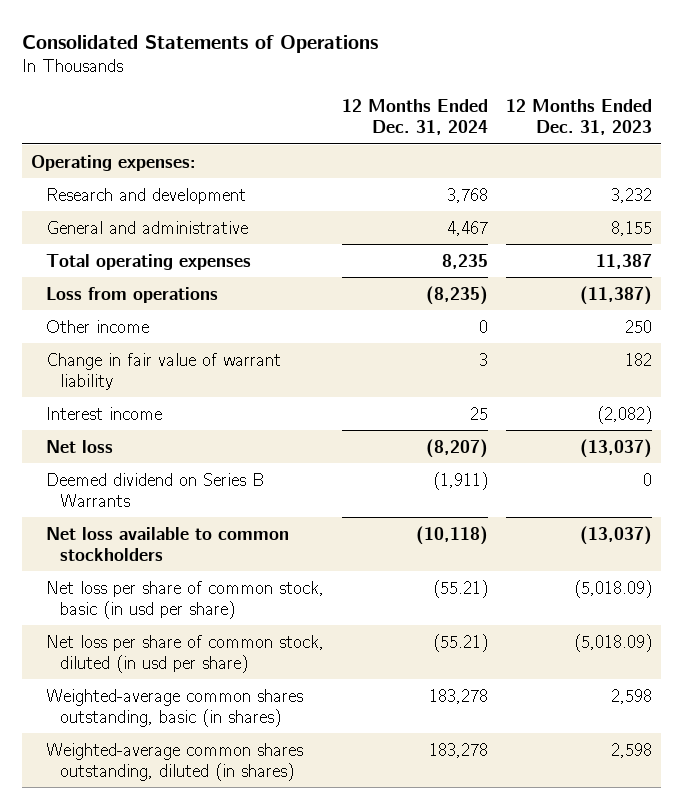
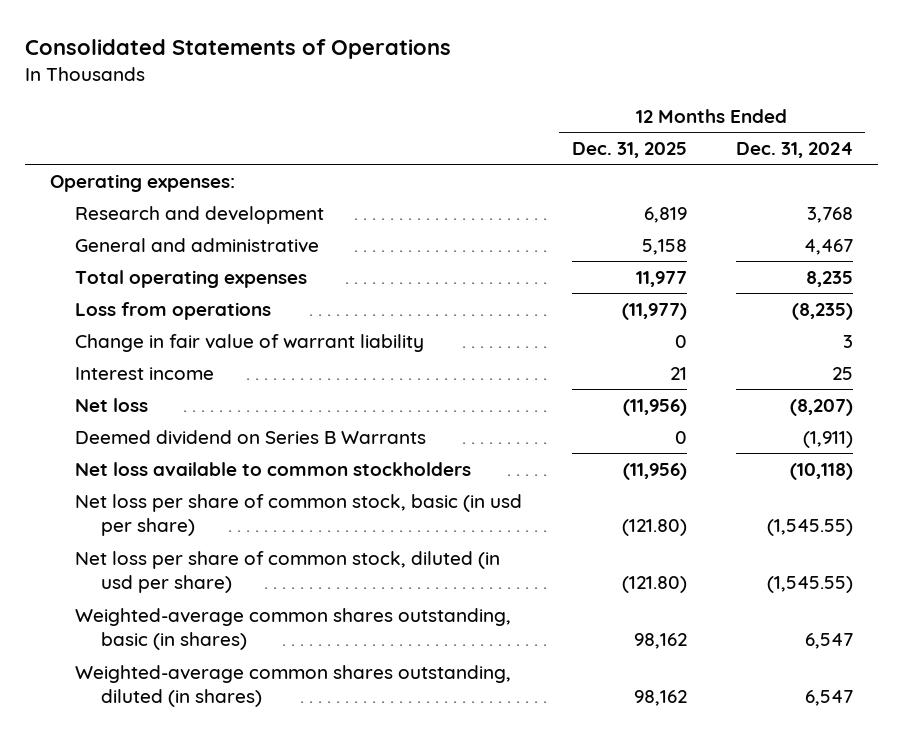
- | 12 Months Ended Dec. 31, 2024 | 12 Months Ended Dec. 31, 2023
+ | 12 Months Ended Dec. 31, 2025 | 12 Months Ended Dec. 31, 2024
- Other income | 0 | 250
- Net loss per share of common stock, basic (in usd per share) | (55.21) | (5,018.09)
- Net loss per share of common stock, diluted (in usd per share) | (55.21) | (5,018.09)
- Weighted-average common shares outstanding, basic (in shares) | 183,278 | 2,598
- Weighted-average common shares outstanding, diluted (in shares) | 183,278 | 2,598
+ Net loss per share of common stock, basic (in usd per share) | (121.80) | (1,545.55)
+ Net loss per share of common stock, diluted (in usd per share) | (121.80) | (1,545.55)
+ Weighted-average common shares outstanding, basic (in shares) | 98,162 | 6,547
+ Weighted-average common shares outstanding, diluted (in shares) | 98,162 | 6,547

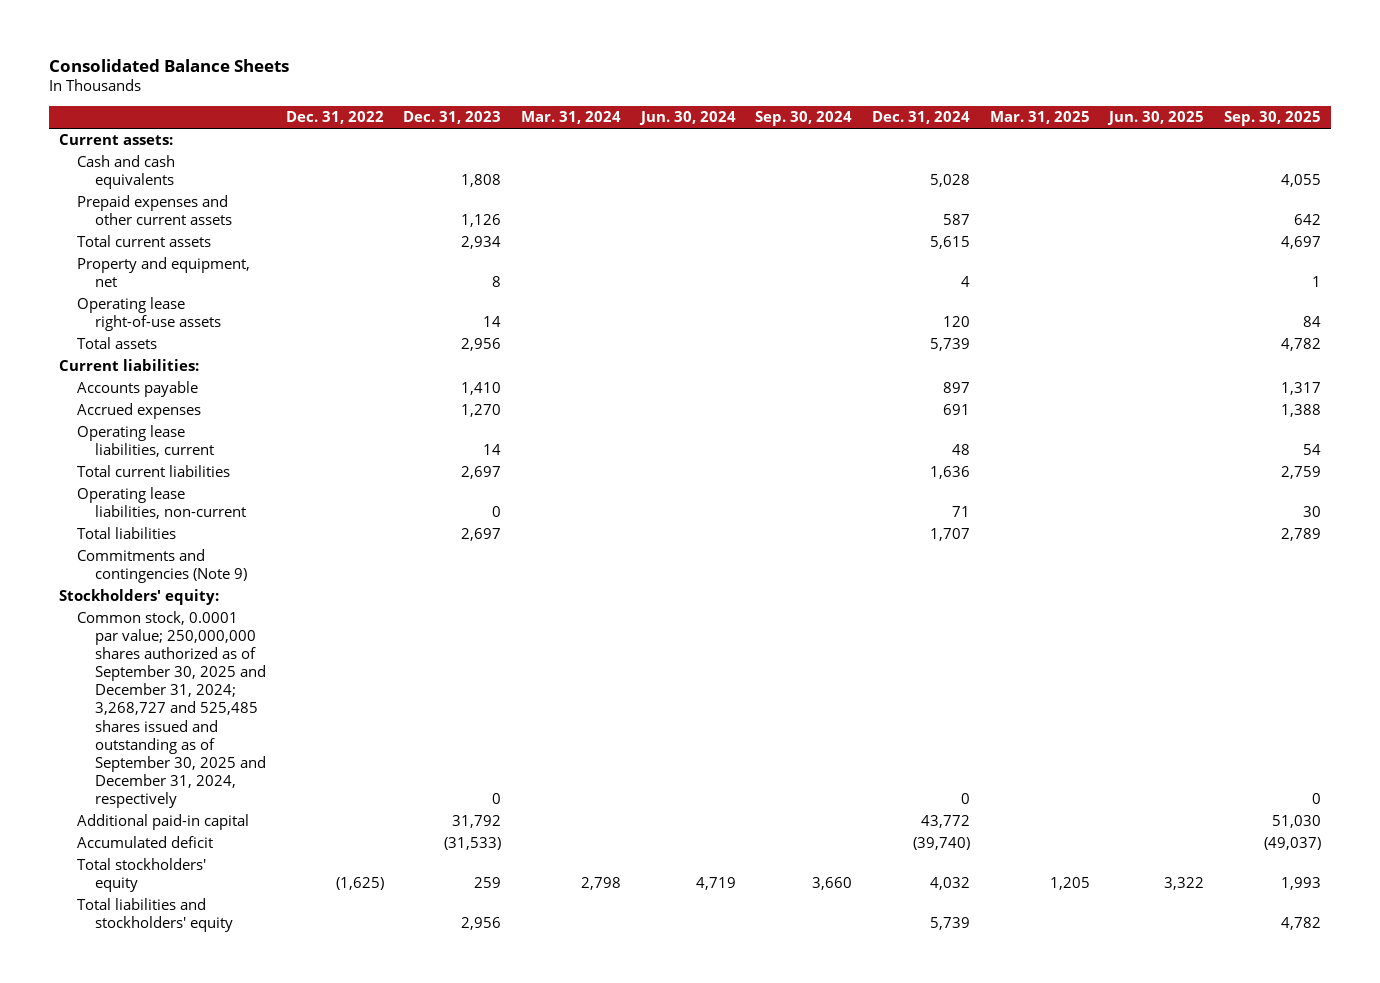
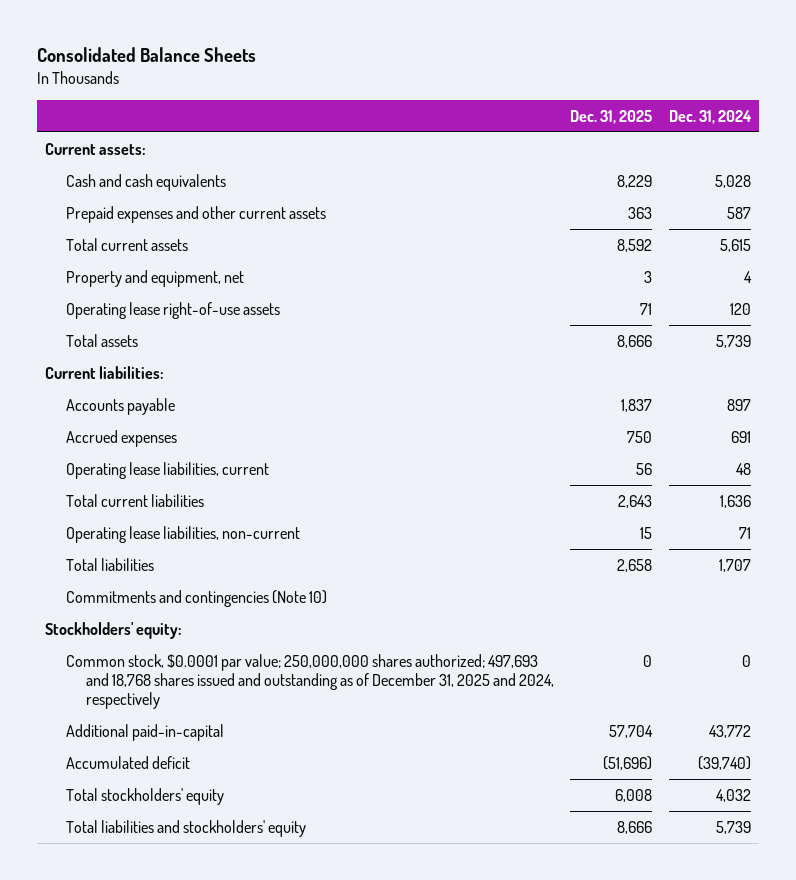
- | Dec. 31, 2022 | Dec. 31, 2023 | Mar. 31, 2024 | Jun. 30, 2024 | Sep. 30, 2024 | Dec. 31, 2024 | Mar. 31, 2025 | Jun. 30, 2025 | Sep. 30, 2025
+ | Dec. 31, 2025 | Dec. 31, 2024
- Commitments and contingencies (Note 9)
+ Commitments and contingencies (Note 10)
- Common stock, 0.0001 par value; 250,000,000 shares authorized as of September 30, 2025 and December 31, 2024; 3,268,727 and 525,485 shares issued and outstanding as of September 30, 2025 and December 31, 2024, respectively | | 0 | | | | 0 | | | 0
- Additional paid-in capital | | 31,792 | | | | 43,772 | | | 51,030
+ Common stock, $0.0001 par value; 250,000,000 shares authorized; 497,693 and 18,768 shares issued and outstanding as of December 31, 2025 and 2024, respectively | 0 | 0
+ Additional paid-in-capital | 57,704 | 43,772

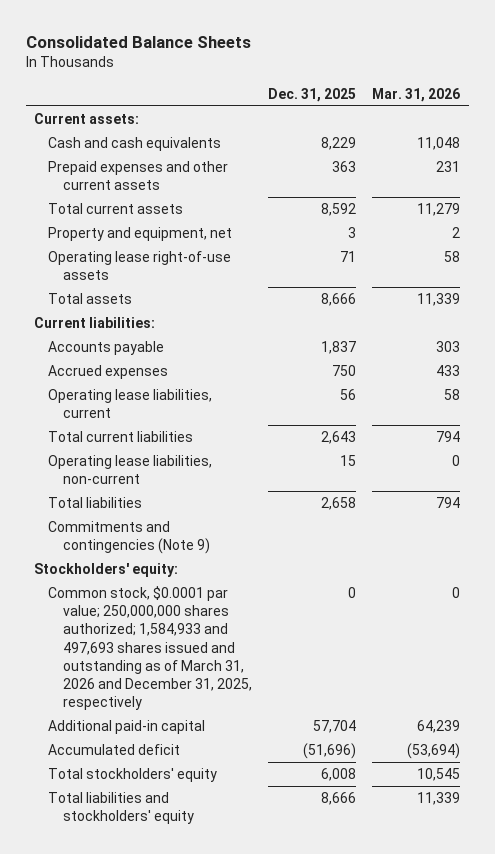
- | Dec. 31, 2025 | Dec. 31, 2024
+ | Dec. 31, 2025 | Mar. 31, 2026
- Commitments and contingencies (Note 10)
+ Commitments and contingencies (Note 9)
- Common stock, $0.0001 par value; 250,000,000 shares authorized; 497,693 and 18,768 shares issued and outstanding as of December 31, 2025 and 2024, respectively | 0 | 0
- Additional paid-in-capital | 57,704 | 43,772
+ Common stock, $0.0001 par value; 250,000,000 shares authorized; 1,584,933 and 497,693 shares issued and outstanding as of March 31, 2026 and December 31, 2025, respectively | 0 | 0
+ Additional paid-in capital | 57,704 | 64,239

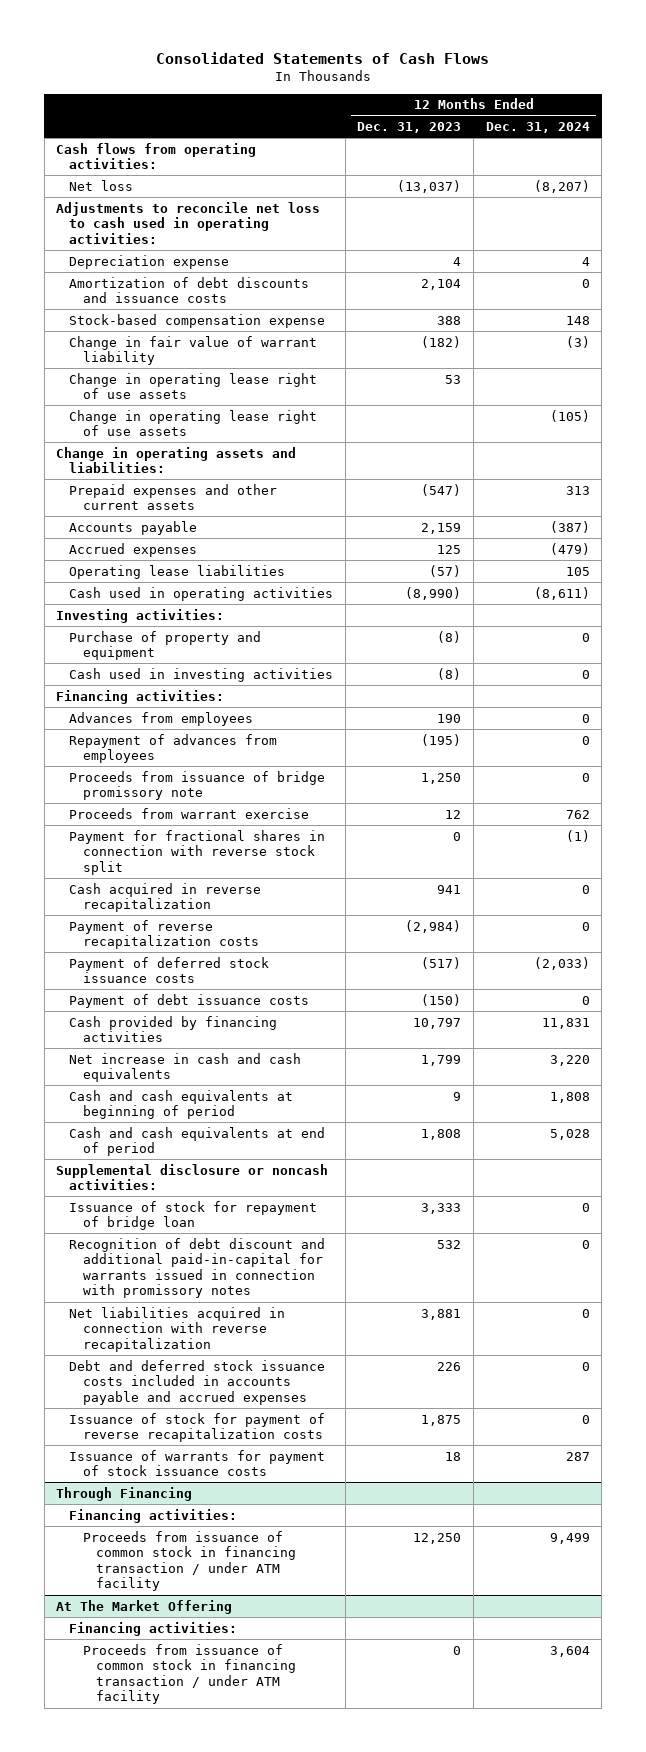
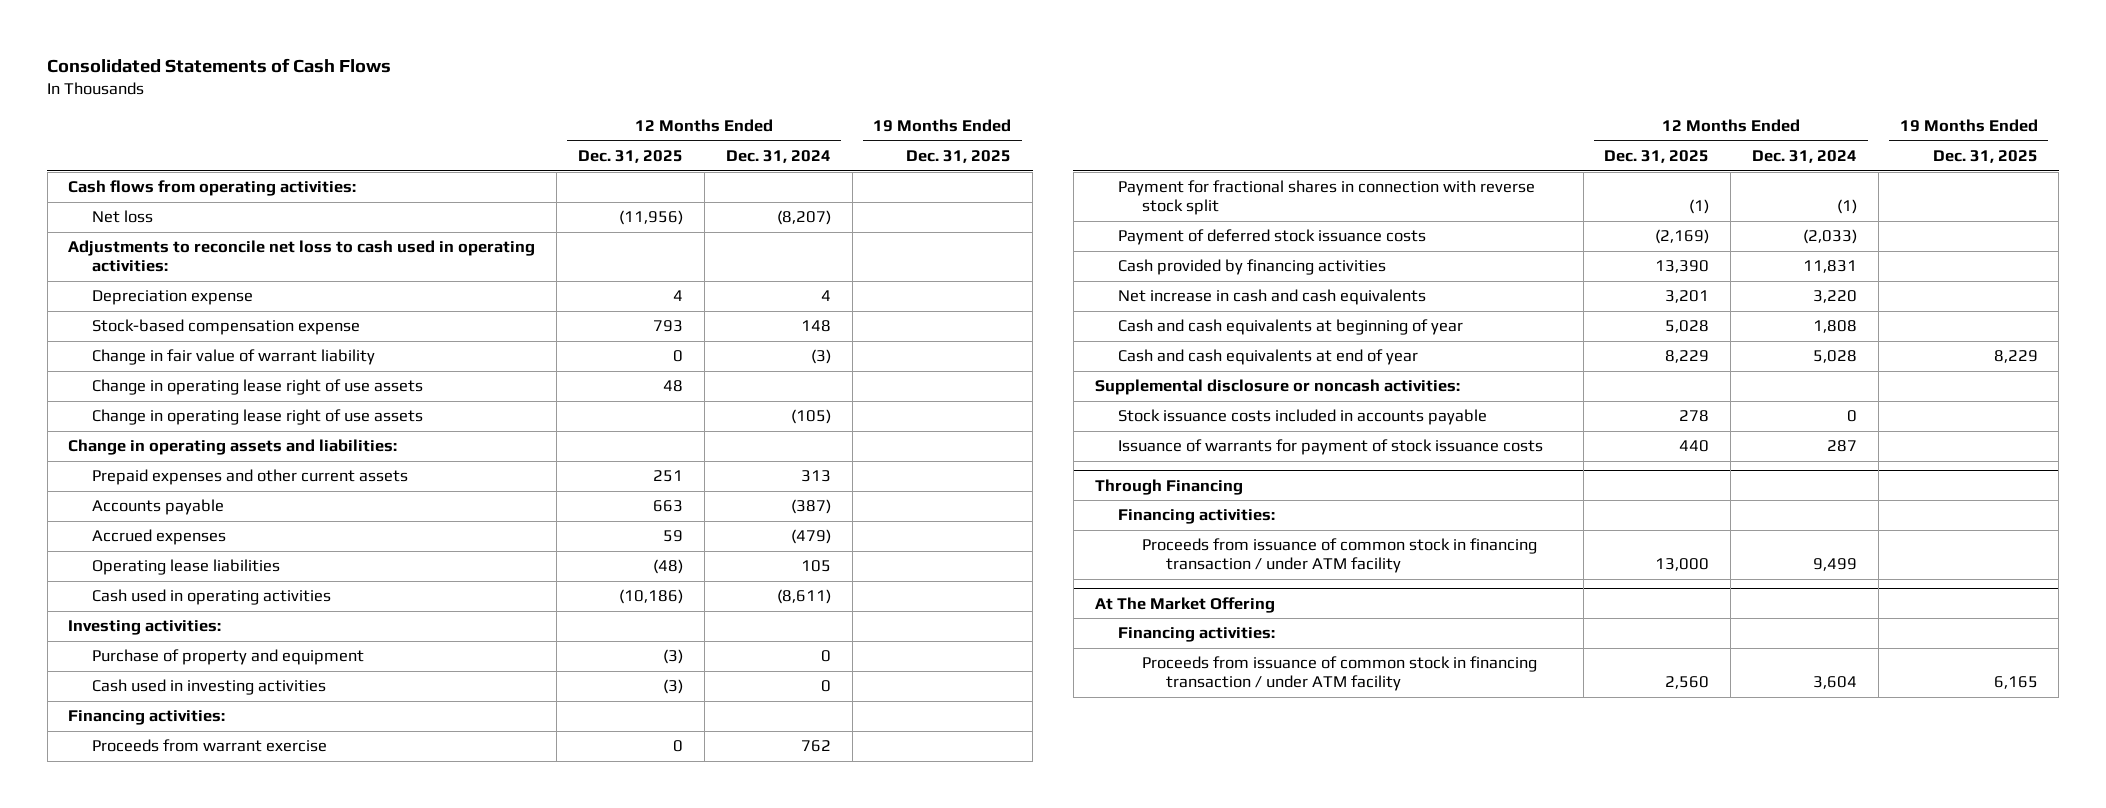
- | 12 Months Ended Dec. 31, 2023 | 12 Months Ended Dec. 31, 2024
+ | 12 Months Ended Dec. 31, 2025 | 12 Months Ended Dec. 31, 2024 | 19 Months Ended Dec. 31, 2025
- Amortization of debt discounts and issuance costs | 2,104 | 0
- Advances from employees | 190 | 0
- Repayment of advances from employees | (195) | 0
- Proceeds from issuance of bridge promissory note | 1,250 | 0
- Cash acquired in reverse recapitalization | 941 | 0
- Payment of reverse recapitalization costs | (2,984) | 0
- Payment of debt issuance costs | (150) | 0
- Cash and cash equivalents at beginning of period | 9 | 1,808
- Cash and cash equivalents at end of period | 1,808 | 5,028
+ Cash and cash equivalents at beginning of year | 5,028 | 1,808 |
+ Cash and cash equivalents at end of year | 8,229 | 5,028 | 8,229
- Issuance of stock for repayment of bridge loan | 3,333 | 0
- Recognition of debt discount and additional paid-in-capital for warrants issued in connection with promissory notes | 532 | 0
- Net liabilities acquired in connection with reverse recapitalization | 3,881 | 0
- Debt and deferred stock issuance costs included in accounts payable and accrued expenses | 226 | 0
- Issuance of stock for payment of reverse recapitalization costs | 1,875 | 0
+ Stock issuance costs included in accounts payable | 278 | 0 |

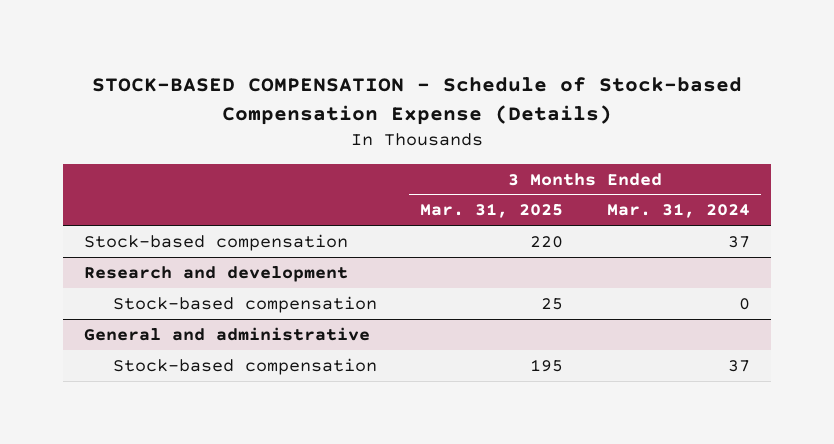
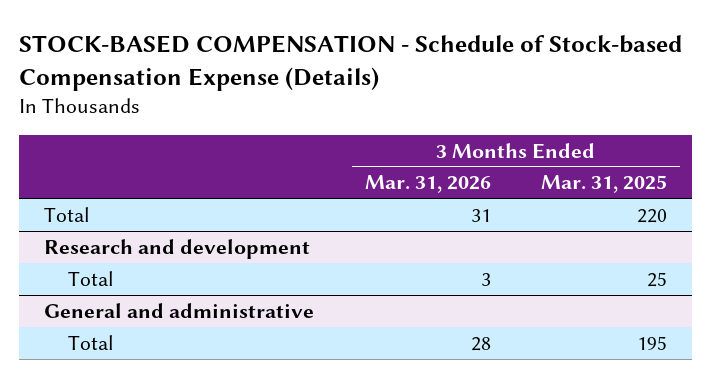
- | 3 Months Ended Mar. 31, 2025 | 3 Months Ended Mar. 31, 2024
+ | 3 Months Ended Mar. 31, 2026 | 3 Months Ended Mar. 31, 2025
- Stock-based compensation | 220 | 37
+ Total | 31 | 220
@ Research and development
- Stock-based compensation | 25 | 0
+ Total | 3 | 25
@ General and administrative
- Stock-based compensation | 195 | 37
+ Total | 28 | 195

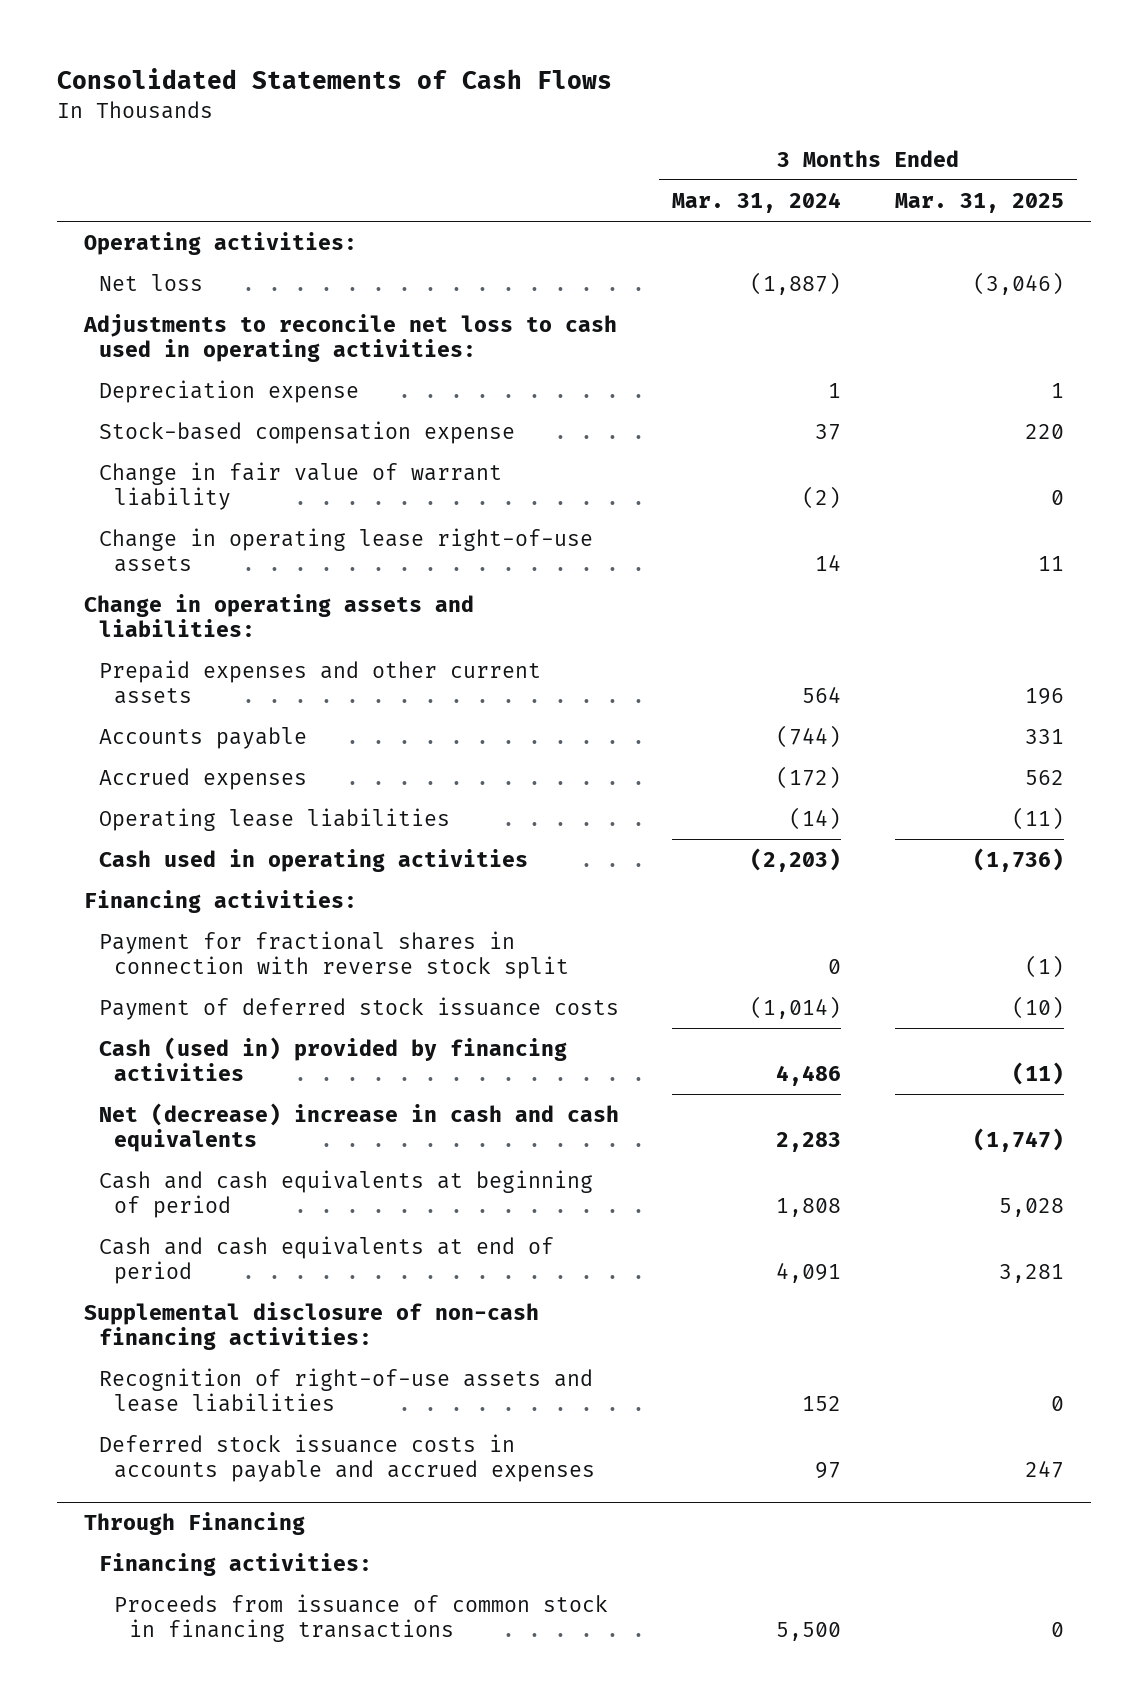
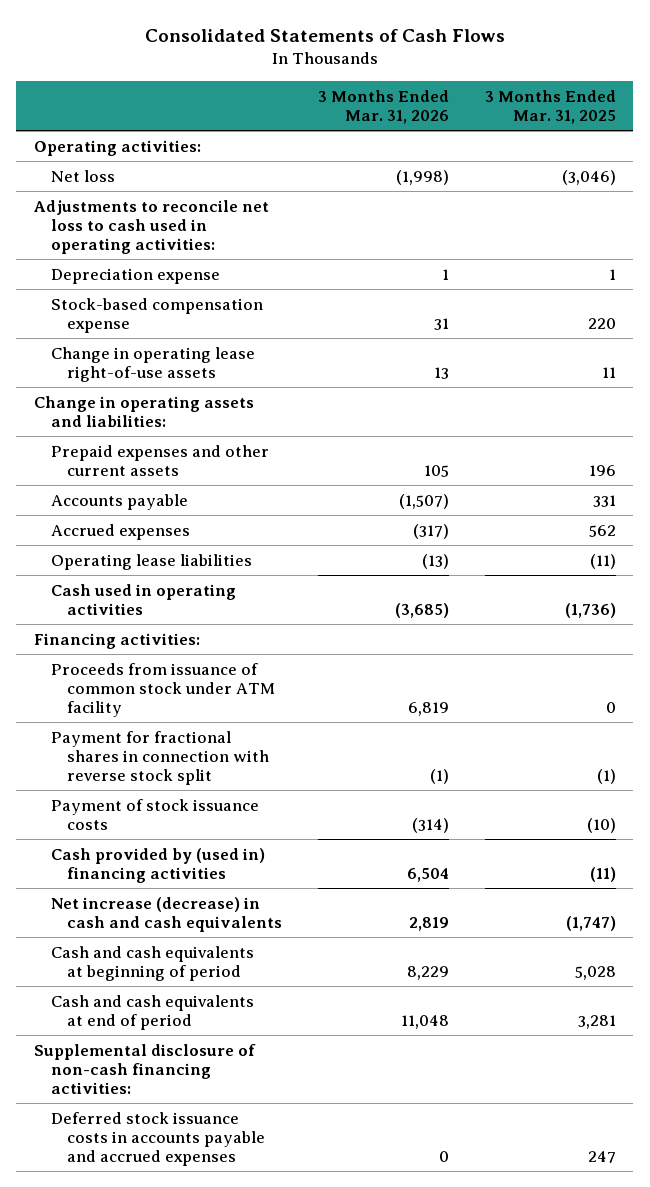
- | 3 Months Ended Mar. 31, 2024 | 3 Months Ended Mar. 31, 2025
+ | 3 Months Ended Mar. 31, 2026 | 3 Months Ended Mar. 31, 2025
- Change in fair value of warrant liability | (2) | 0
+ Proceeds from issuance of common stock under ATM facility | 6,819 | 0
- Payment of deferred stock issuance costs | (1,014) | (10)
- Cash (used in) provided by financing activities | 4,486 | (11)
- Net (decrease) increase in cash and cash equivalents | 2,283 | (1,747)
+ Payment of stock issuance costs | (314) | (10)
+ Cash provided by (used in) financing activities | 6,504 | (11)
+ Net increase (decrease) in cash and cash equivalents | 2,819 | (1,747)
- Recognition of right-of-use assets and lease liabilities | 152 | 0
- Through Financing
- Financing activities:
- Proceeds from issuance of common stock in financing transactions | 5,500 | 0

